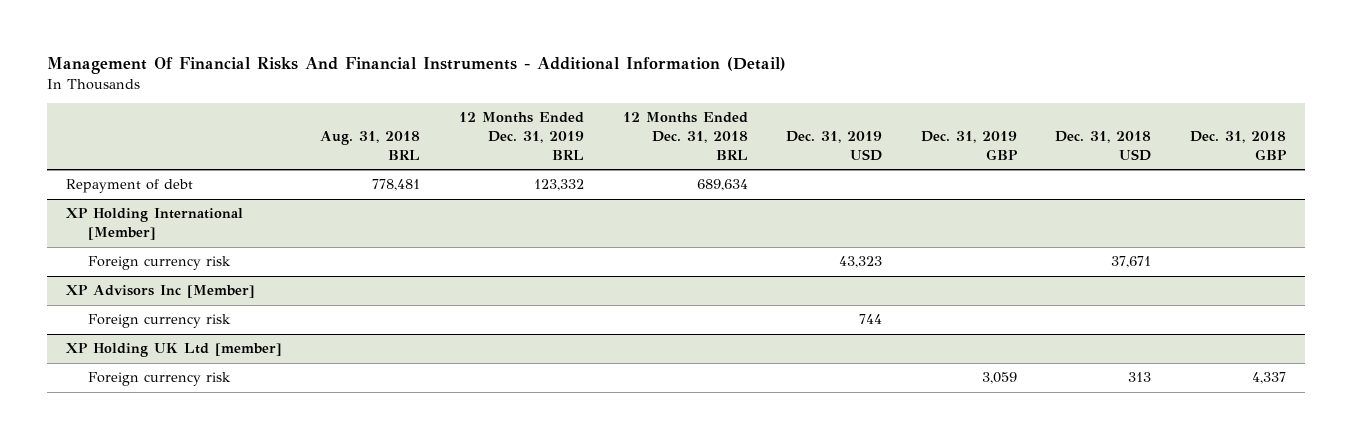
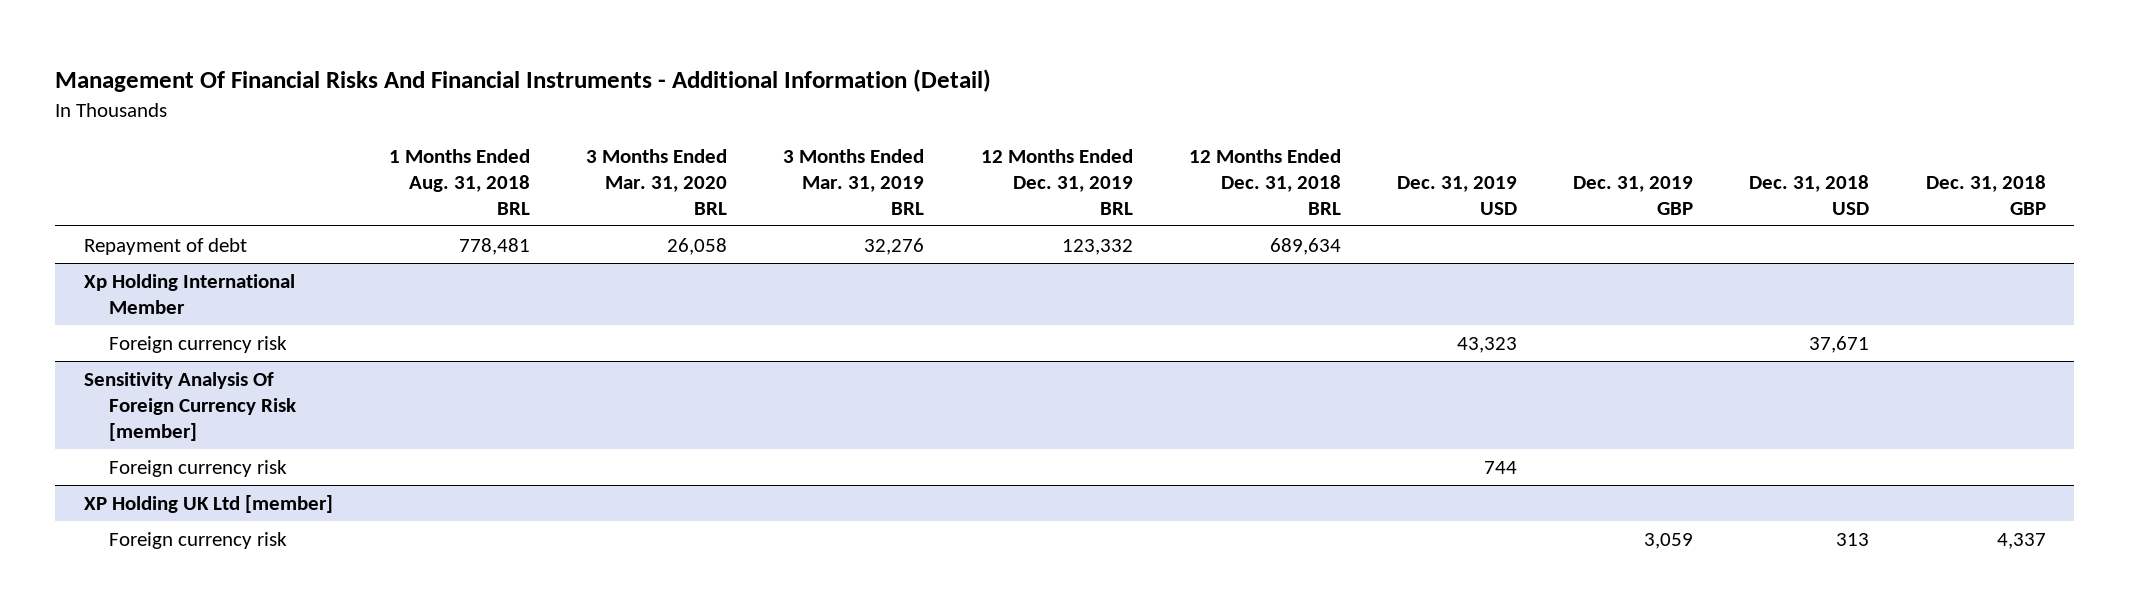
- | Aug. 31, 2018 BRL | 12 Months Ended Dec. 31, 2019 BRL | 12 Months Ended Dec. 31, 2018 BRL | Dec. 31, 2019 USD | Dec. 31, 2019 GBP | Dec. 31, 2018 USD | Dec. 31, 2018 GBP
+ | 1 Months Ended Aug. 31, 2018 BRL | 3 Months Ended Mar. 31, 2020 BRL | 3 Months Ended Mar. 31, 2019 BRL | 12 Months Ended Dec. 31, 2019 BRL | 12 Months Ended Dec. 31, 2018 BRL | Dec. 31, 2019 USD | Dec. 31, 2019 GBP | Dec. 31, 2018 USD | Dec. 31, 2018 GBP
- XP Holding International [Member]
+ Xp Holding International Member
- XP Advisors Inc [Member]
+ Sensitivity Analysis Of Foreign Currency Risk [member]

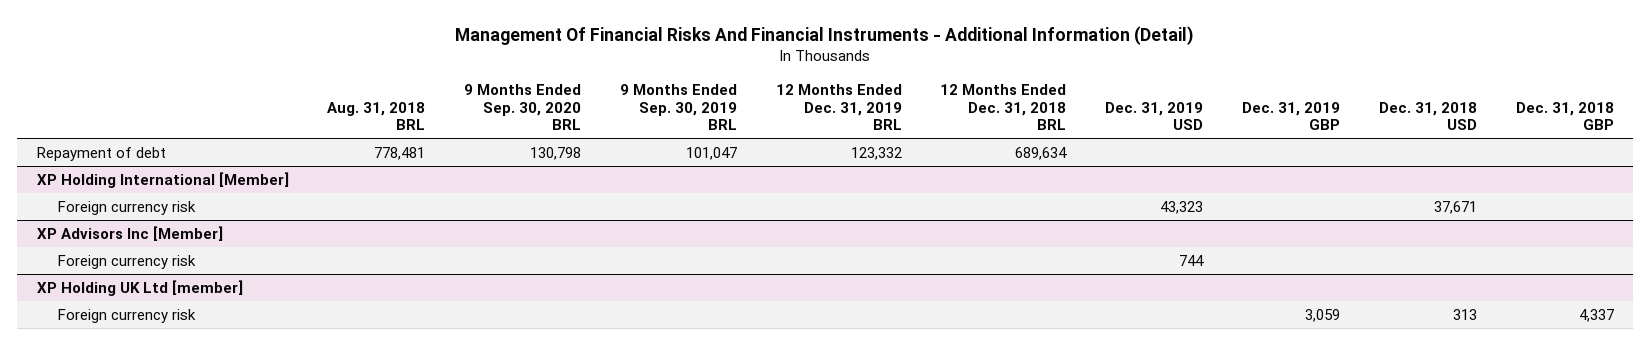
- | 1 Months Ended Aug. 31, 2018 BRL | 3 Months Ended Mar. 31, 2020 BRL | 3 Months Ended Mar. 31, 2019 BRL | 12 Months Ended Dec. 31, 2019 BRL | 12 Months Ended Dec. 31, 2018 BRL | Dec. 31, 2019 USD | Dec. 31, 2019 GBP | Dec. 31, 2018 USD | Dec. 31, 2018 GBP
+ | Aug. 31, 2018 BRL | 9 Months Ended Sep. 30, 2020 BRL | 9 Months Ended Sep. 30, 2019 BRL | 12 Months Ended Dec. 31, 2019 BRL | 12 Months Ended Dec. 31, 2018 BRL | Dec. 31, 2019 USD | Dec. 31, 2019 GBP | Dec. 31, 2018 USD | Dec. 31, 2018 GBP
- Xp Holding International Member
+ XP Holding International [Member]
- Sensitivity Analysis Of Foreign Currency Risk [member]
+ XP Advisors Inc [Member]

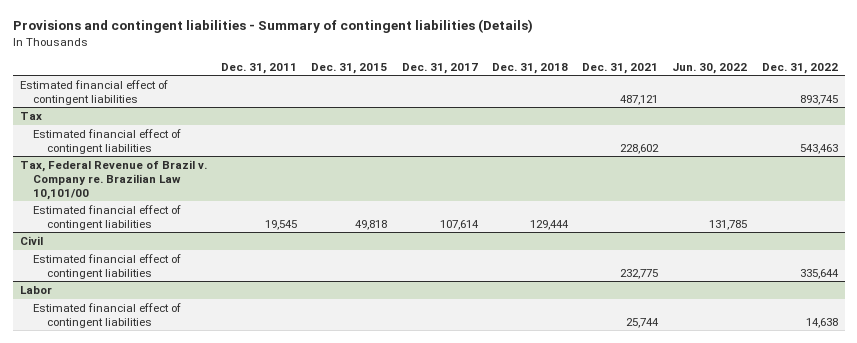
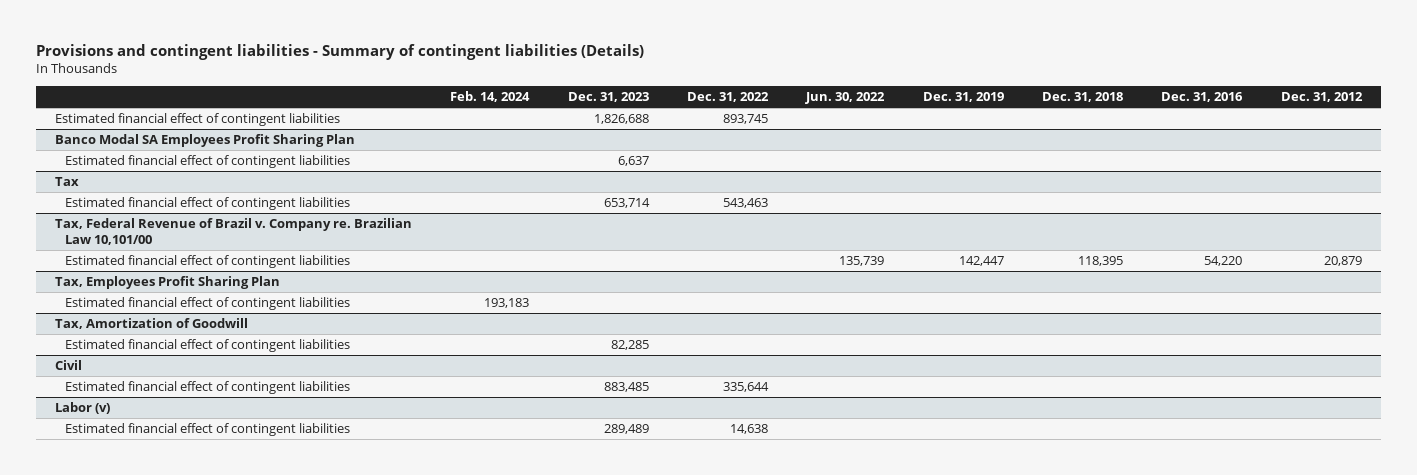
- | Dec. 31, 2011 | Dec. 31, 2015 | Dec. 31, 2017 | Dec. 31, 2018 | Dec. 31, 2021 | Jun. 30, 2022 | Dec. 31, 2022
+ | Feb. 14, 2024 | Dec. 31, 2023 | Dec. 31, 2022 | Jun. 30, 2022 | Dec. 31, 2019 | Dec. 31, 2018 | Dec. 31, 2016 | Dec. 31, 2012
+ Banco Modal SA Employees Profit Sharing Plan
+ Estimated financial effect of contingent liabilities | | 6,637 | | | | | |
@ Tax, Federal Revenue of Brazil v. Company re. Brazilian Law 10,101/00
- Estimated financial effect of contingent liabilities | 19,545 | 49,818 | 107,614 | 129,444 | | 131,785 |
+ Estimated financial effect of contingent liabilities | | | | 135,739 | 142,447 | 118,395 | 54,220 | 20,879
+ Tax, Employees Profit Sharing Plan
+ Estimated financial effect of contingent liabilities | 193,183 | | | | | | |
+ Tax, Amortization of Goodwill
+ Estimated financial effect of contingent liabilities | | 82,285 | | | | | |
- Labor
+ Labor (v)

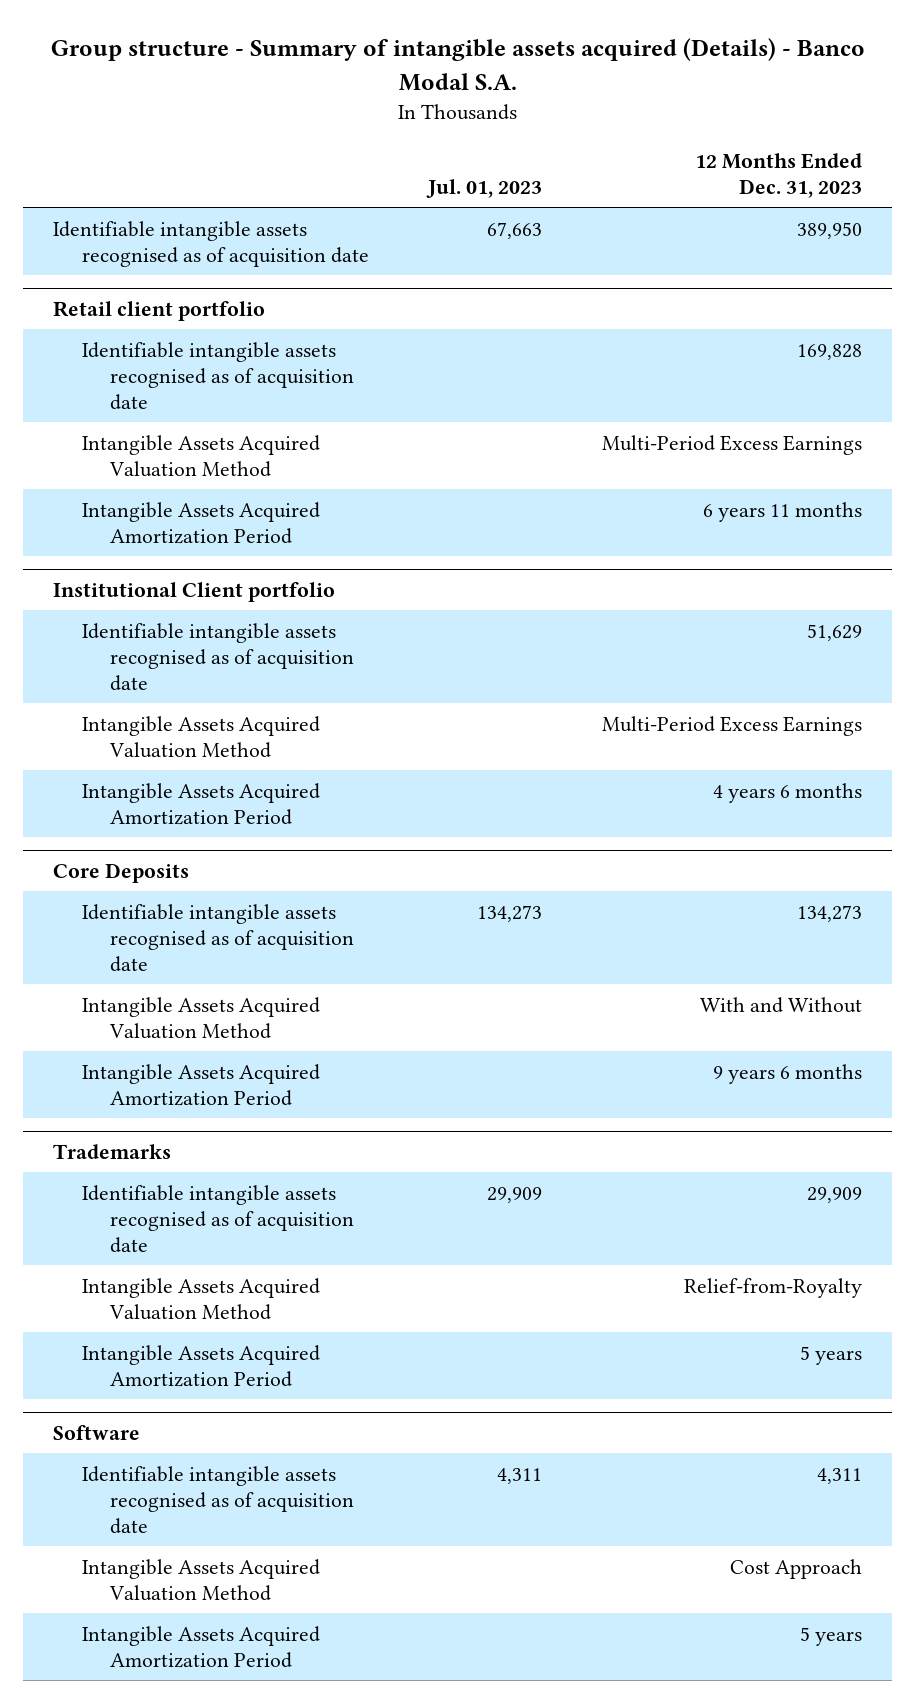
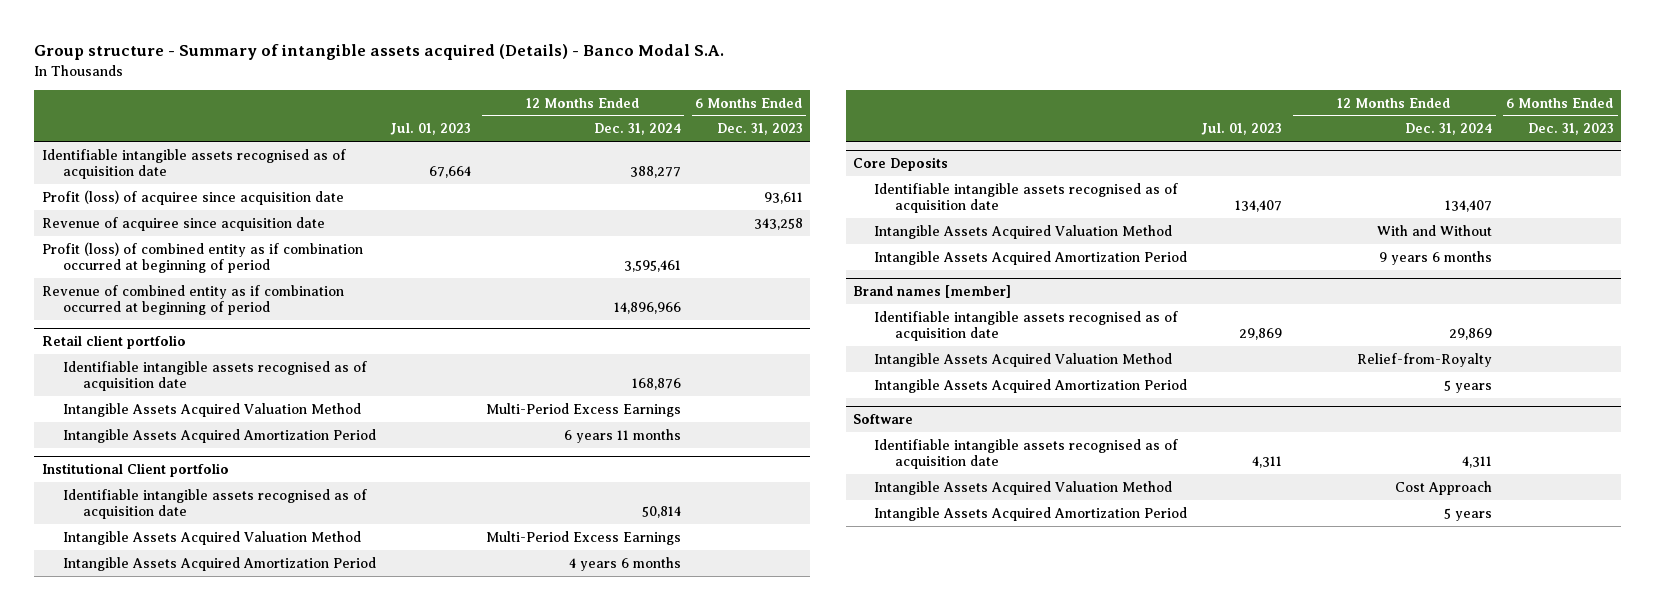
- | Jul. 01, 2023 | 12 Months Ended Dec. 31, 2023
+ | Jul. 01, 2023 | 12 Months Ended Dec. 31, 2024 | 6 Months Ended Dec. 31, 2023
- Identifiable intangible assets recognised as of acquisition date | 67,663 | 389,950
+ Identifiable intangible assets recognised as of acquisition date | 67,664 | 388,277 |
+ Profit (loss) of acquiree since acquisition date | | | 93,611
+ Revenue of acquiree since acquisition date | | | 343,258
+ Profit (loss) of combined entity as if combination occurred at beginning of period | | 3,595,461 |
+ Revenue of combined entity as if combination occurred at beginning of period | | 14,896,966 |
@ Core Deposits
- Identifiable intangible assets recognised as of acquisition date | 134,273 | 134,273
+ Identifiable intangible assets recognised as of acquisition date | 134,407 | 134,407 |
- Trademarks
- Identifiable intangible assets recognised as of acquisition date | 29,909 | 29,909
+ Brand names [member]
+ Identifiable intangible assets recognised as of acquisition date | 29,869 | 29,869 |

